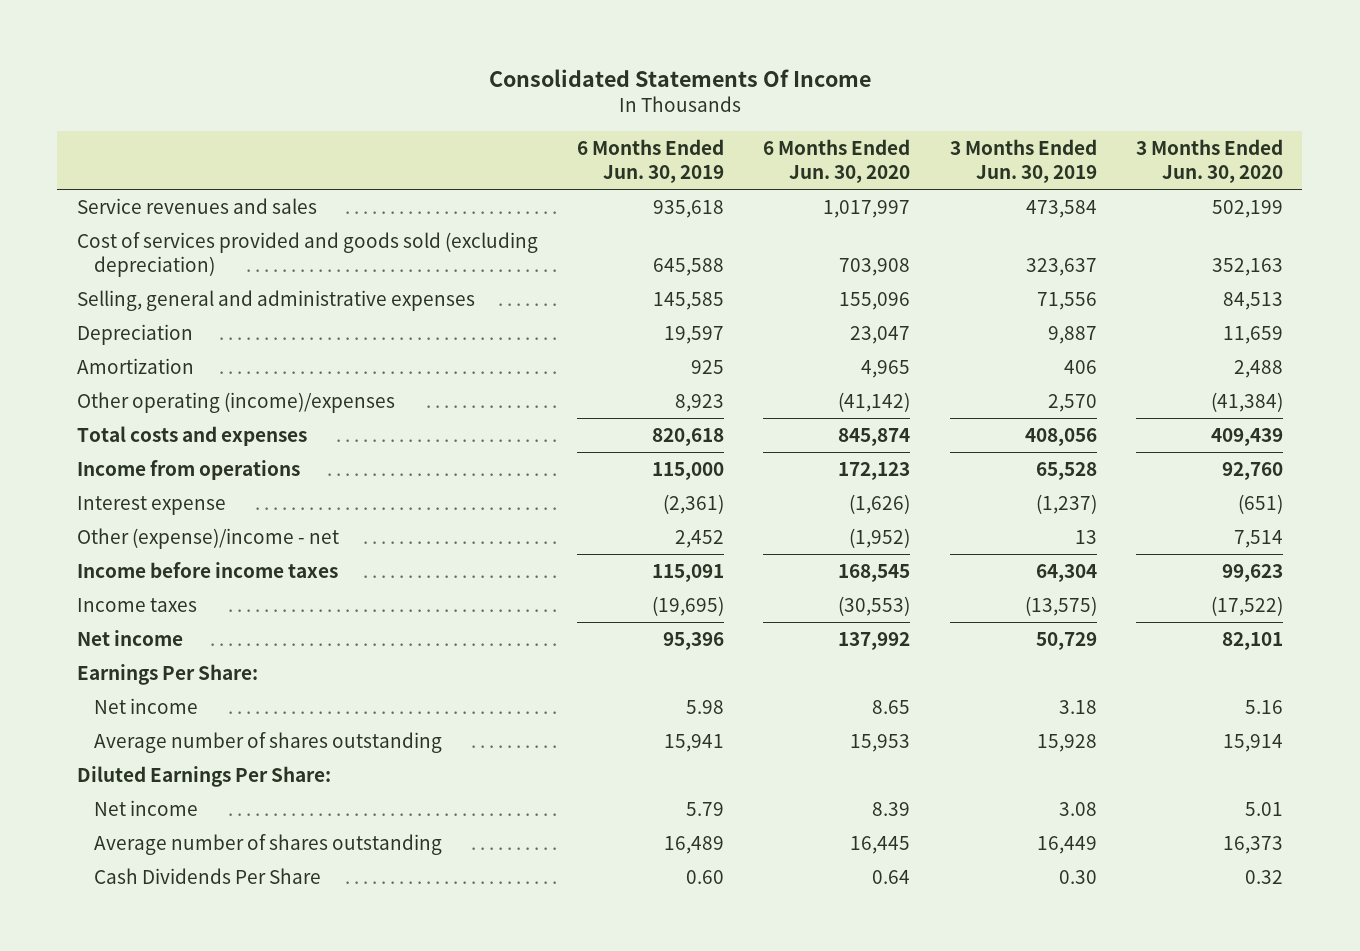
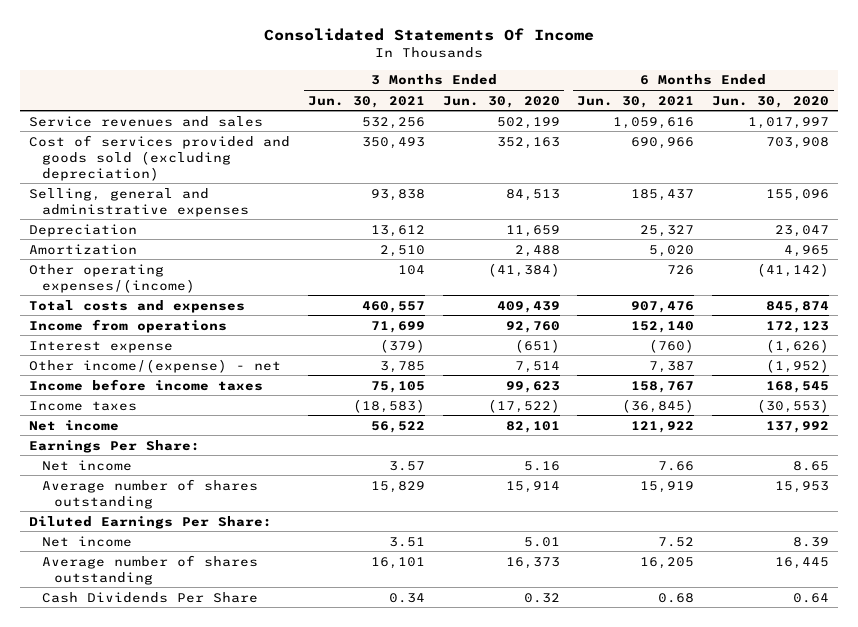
- | 6 Months Ended Jun. 30, 2019 | 6 Months Ended Jun. 30, 2020 | 3 Months Ended Jun. 30, 2019 | 3 Months Ended Jun. 30, 2020
+ | 3 Months Ended Jun. 30, 2021 | 3 Months Ended Jun. 30, 2020 | 6 Months Ended Jun. 30, 2021 | 6 Months Ended Jun. 30, 2020
- Other operating (income)/expenses | 8,923 | (41,142) | 2,570 | (41,384)
+ Other operating expenses/(income) | 104 | (41,384) | 726 | (41,142)
- Other (expense)/income - net | 2,452 | (1,952) | 13 | 7,514
+ Other income/(expense) - net | 3,785 | 7,514 | 7,387 | (1,952)

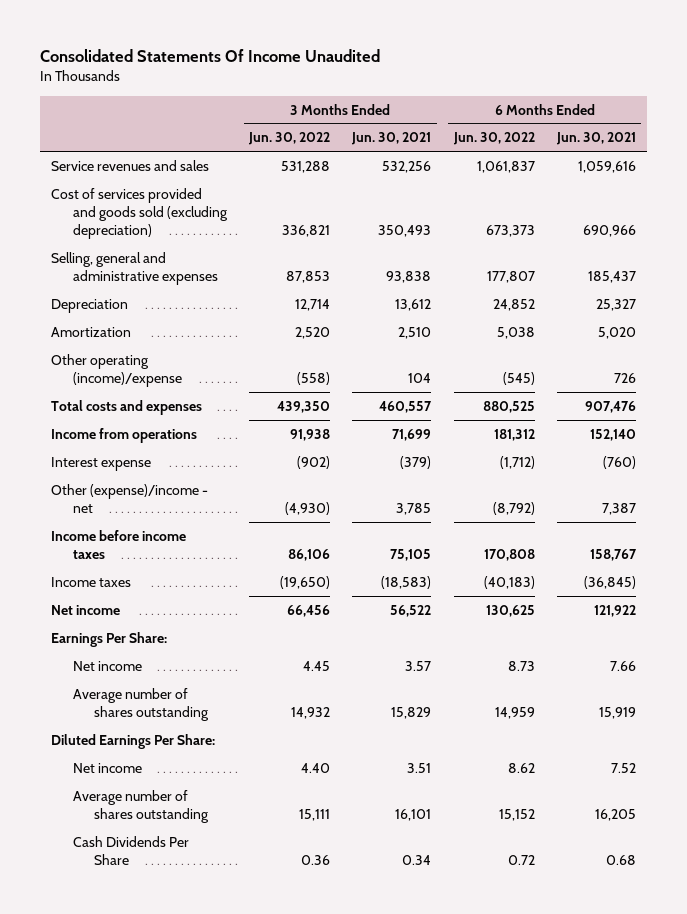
- Consolidated Statements Of Income
+ Consolidated Statements Of Income Unaudited
- | 3 Months Ended Jun. 30, 2021 | 3 Months Ended Jun. 30, 2020 | 6 Months Ended Jun. 30, 2021 | 6 Months Ended Jun. 30, 2020
+ | 3 Months Ended Jun. 30, 2022 | 3 Months Ended Jun. 30, 2021 | 6 Months Ended Jun. 30, 2022 | 6 Months Ended Jun. 30, 2021
- Other operating expenses/(income) | 104 | (41,384) | 726 | (41,142)
+ Other operating (income)/expense | (558) | 104 | (545) | 726
- Other income/(expense) - net | 3,785 | 7,514 | 7,387 | (1,952)
+ Other (expense)/income - net | (4,930) | 3,785 | (8,792) | 7,387

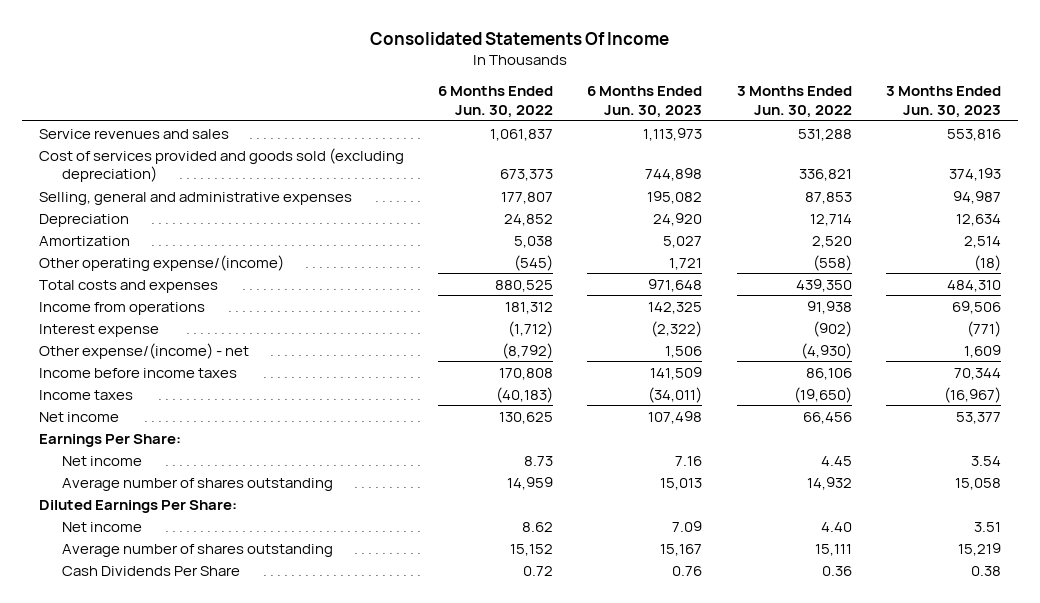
- Consolidated Statements Of Income Unaudited
+ Consolidated Statements Of Income
- | 3 Months Ended Jun. 30, 2022 | 3 Months Ended Jun. 30, 2021 | 6 Months Ended Jun. 30, 2022 | 6 Months Ended Jun. 30, 2021
+ | 6 Months Ended Jun. 30, 2022 | 6 Months Ended Jun. 30, 2023 | 3 Months Ended Jun. 30, 2022 | 3 Months Ended Jun. 30, 2023
- Other operating (income)/expense | (558) | 104 | (545) | 726
+ Other operating expense/(income) | (545) | 1,721 | (558) | (18)
- Other (expense)/income - net | (4,930) | 3,785 | (8,792) | 7,387
+ Other expense/(income) - net | (8,792) | 1,506 | (4,930) | 1,609

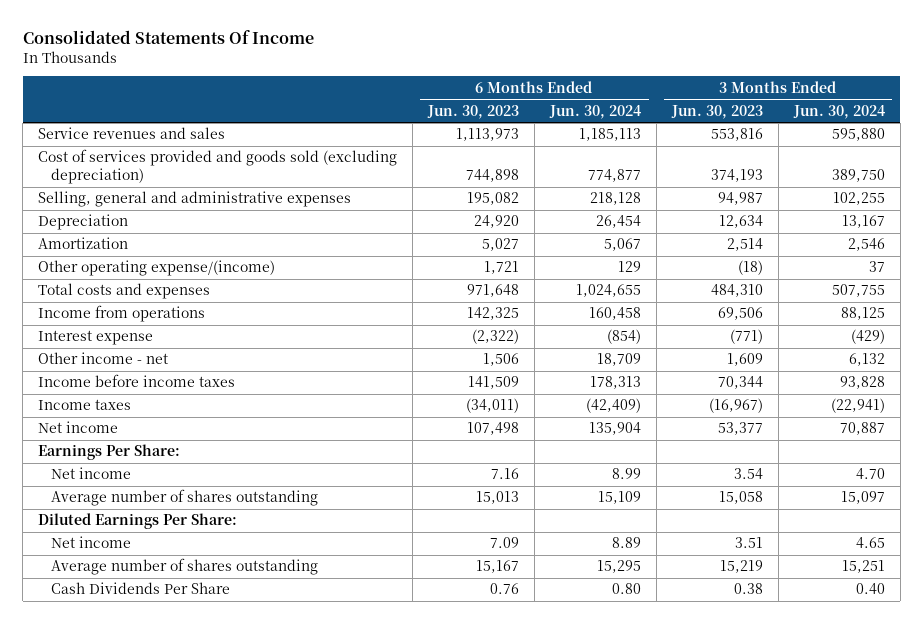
- | 6 Months Ended Jun. 30, 2022 | 6 Months Ended Jun. 30, 2023 | 3 Months Ended Jun. 30, 2022 | 3 Months Ended Jun. 30, 2023
+ | 6 Months Ended Jun. 30, 2023 | 6 Months Ended Jun. 30, 2024 | 3 Months Ended Jun. 30, 2023 | 3 Months Ended Jun. 30, 2024
- Other expense/(income) - net | (8,792) | 1,506 | (4,930) | 1,609
+ Other income - net | 1,506 | 18,709 | 1,609 | 6,132

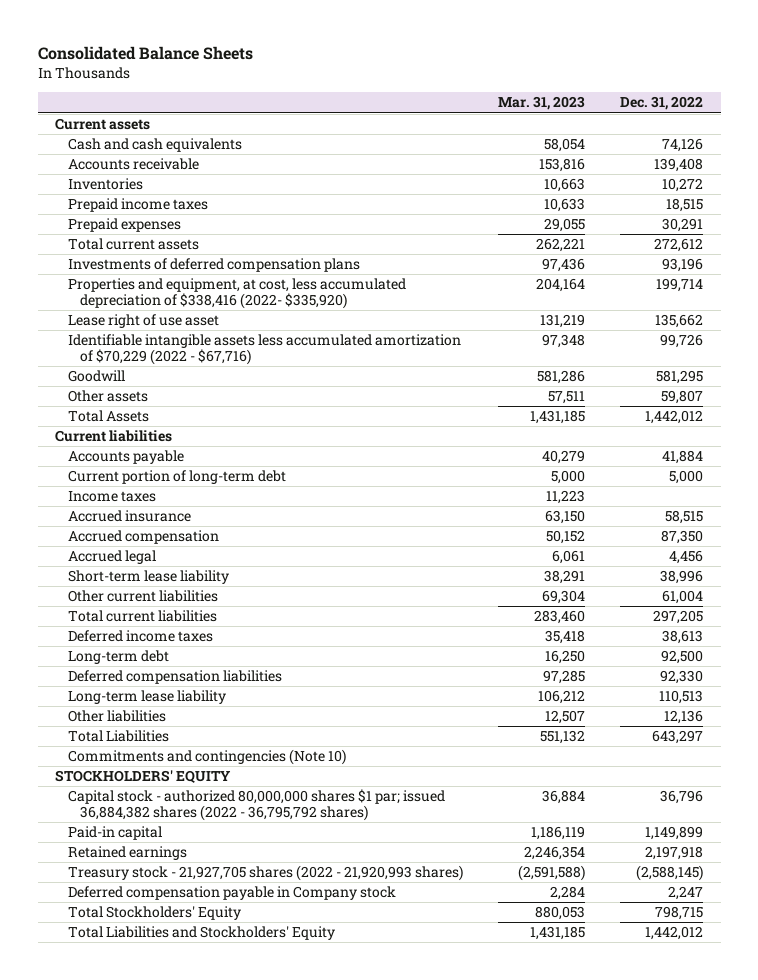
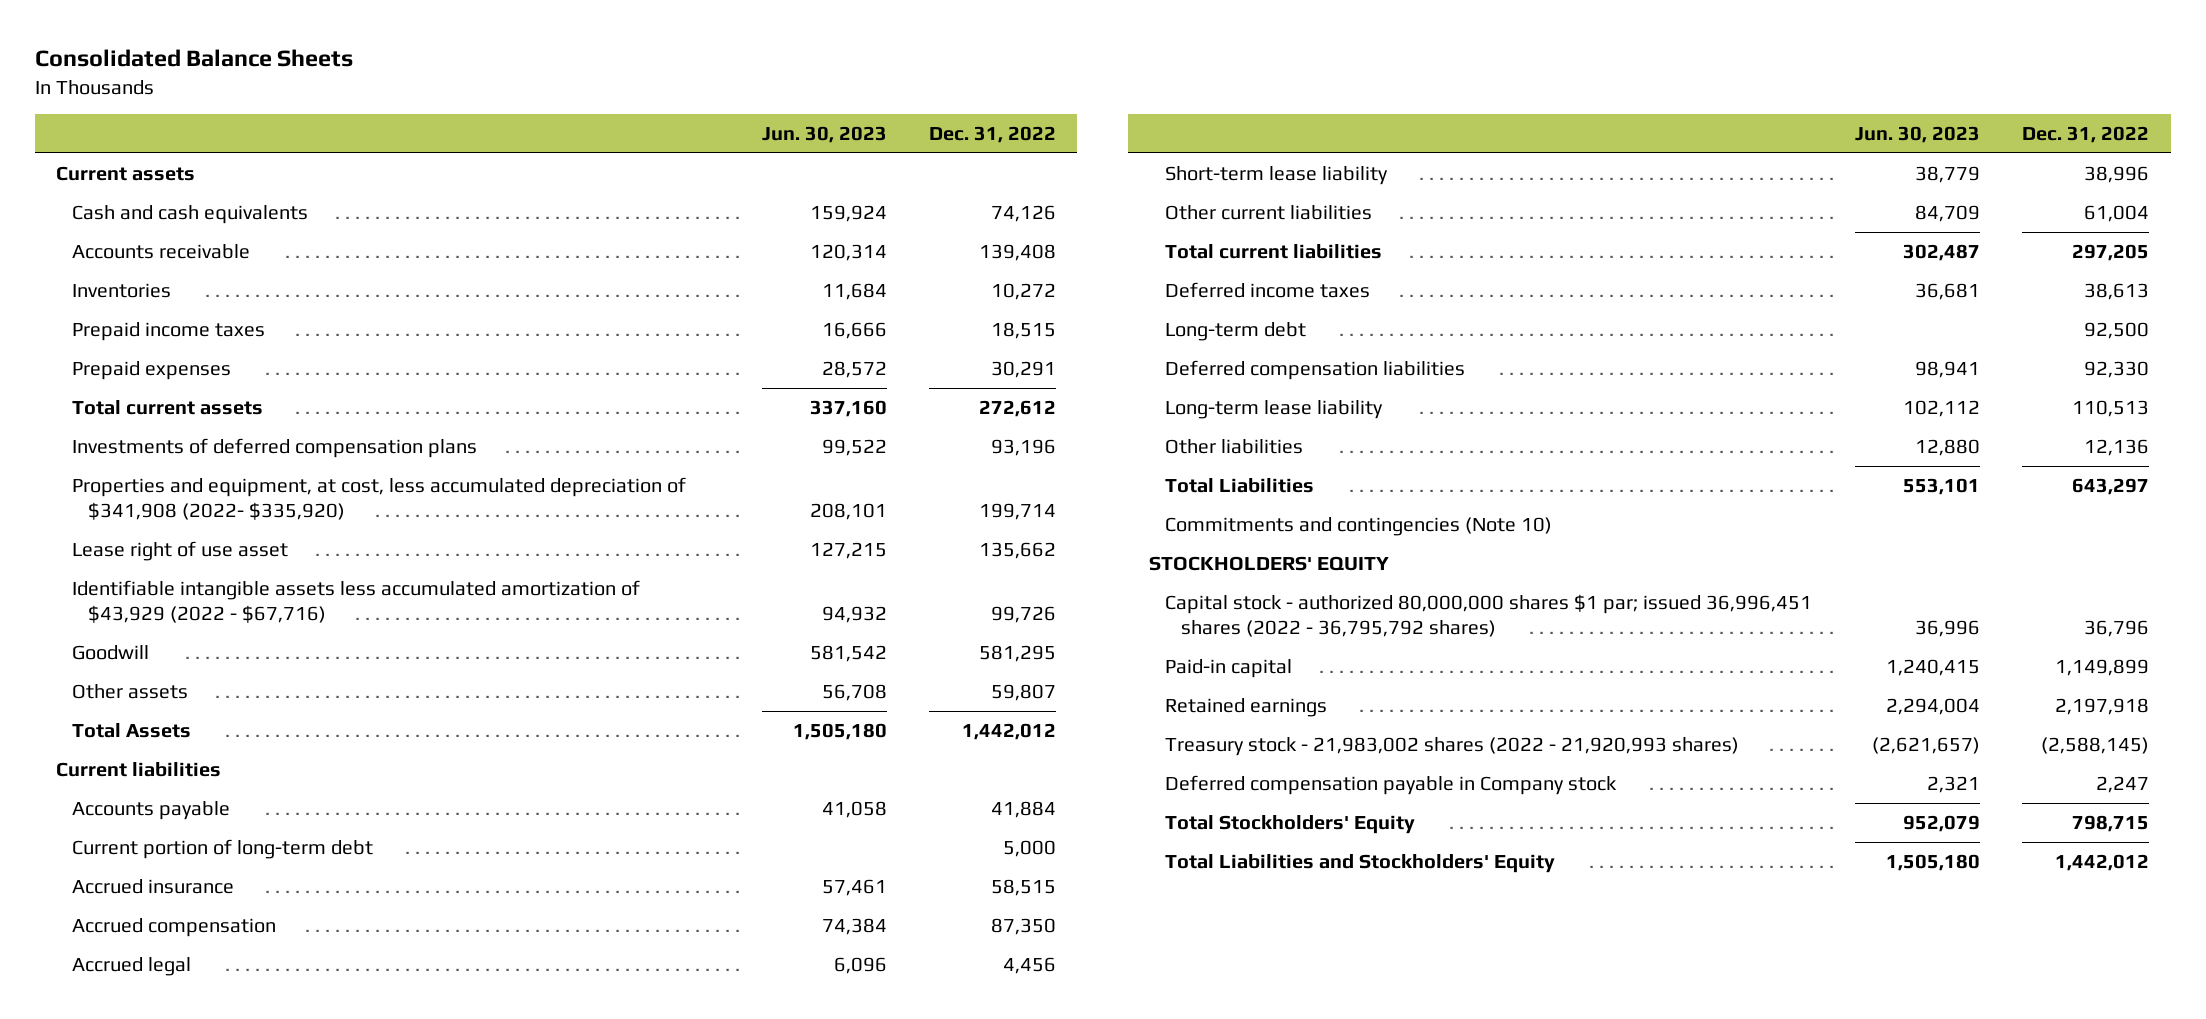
- | Mar. 31, 2023 | Dec. 31, 2022
+ | Jun. 30, 2023 | Dec. 31, 2022
- Properties and equipment, at cost, less accumulated depreciation of $338,416 (2022- $335,920) | 204,164 | 199,714
+ Properties and equipment, at cost, less accumulated depreciation of $341,908 (2022- $335,920) | 208,101 | 199,714
- Identifiable intangible assets less accumulated amortization of $70,229 (2022 - $67,716) | 97,348 | 99,726
+ Identifiable intangible assets less accumulated amortization of $43,929 (2022 - $67,716) | 94,932 | 99,726
- Income taxes | 11,223 |
- Capital stock - authorized 80,000,000 shares $1 par; issued 36,884,382 shares (2022 - 36,795,792 shares) | 36,884 | 36,796
+ Capital stock - authorized 80,000,000 shares $1 par; issued 36,996,451 shares (2022 - 36,795,792 shares) | 36,996 | 36,796
- Treasury stock - 21,927,705 shares (2022 - 21,920,993 shares) | (2,591,588) | (2,588,145)
+ Treasury stock - 21,983,002 shares (2022 - 21,920,993 shares) | (2,621,657) | (2,588,145)

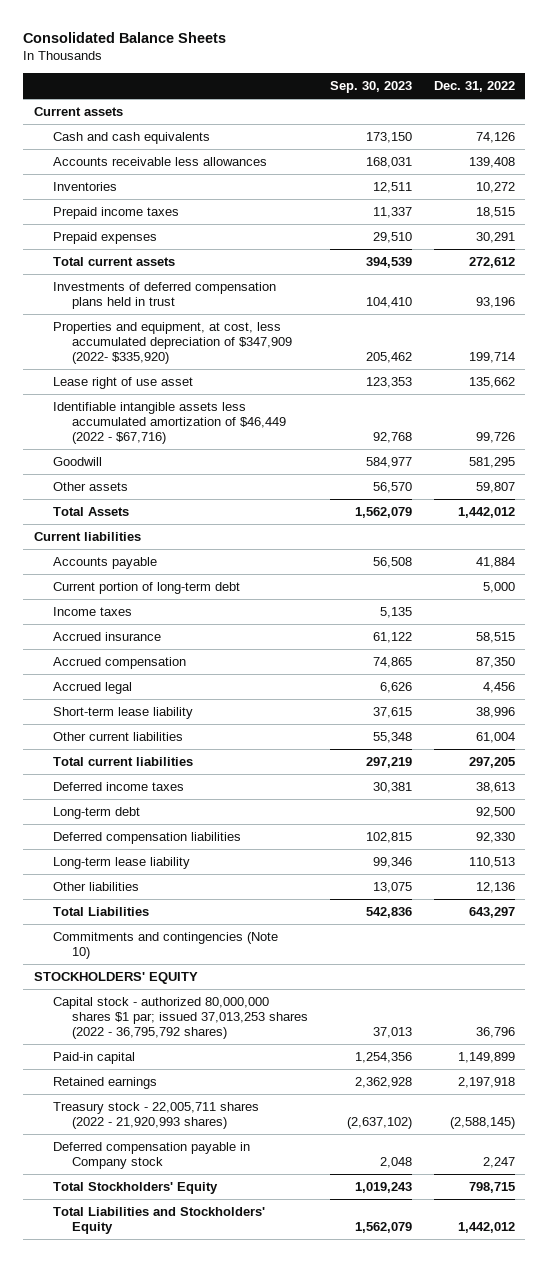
- | Jun. 30, 2023 | Dec. 31, 2022
+ | Sep. 30, 2023 | Dec. 31, 2022
- Accounts receivable | 120,314 | 139,408
+ Accounts receivable less allowances | 168,031 | 139,408
- Investments of deferred compensation plans | 99,522 | 93,196
- Properties and equipment, at cost, less accumulated depreciation of $341,908 (2022- $335,920) | 208,101 | 199,714
+ Investments of deferred compensation plans held in trust | 104,410 | 93,196
+ Properties and equipment, at cost, less accumulated depreciation of $347,909 (2022- $335,920) | 205,462 | 199,714
- Identifiable intangible assets less accumulated amortization of $43,929 (2022 - $67,716) | 94,932 | 99,726
+ Identifiable intangible assets less accumulated amortization of $46,449 (2022 - $67,716) | 92,768 | 99,726
+ Income taxes | 5,135 |
- Capital stock - authorized 80,000,000 shares $1 par; issued 36,996,451 shares (2022 - 36,795,792 shares) | 36,996 | 36,796
+ Capital stock - authorized 80,000,000 shares $1 par; issued 37,013,253 shares (2022 - 36,795,792 shares) | 37,013 | 36,796
- Treasury stock - 21,983,002 shares (2022 - 21,920,993 shares) | (2,621,657) | (2,588,145)
+ Treasury stock - 22,005,711 shares (2022 - 21,920,993 shares) | (2,637,102) | (2,588,145)

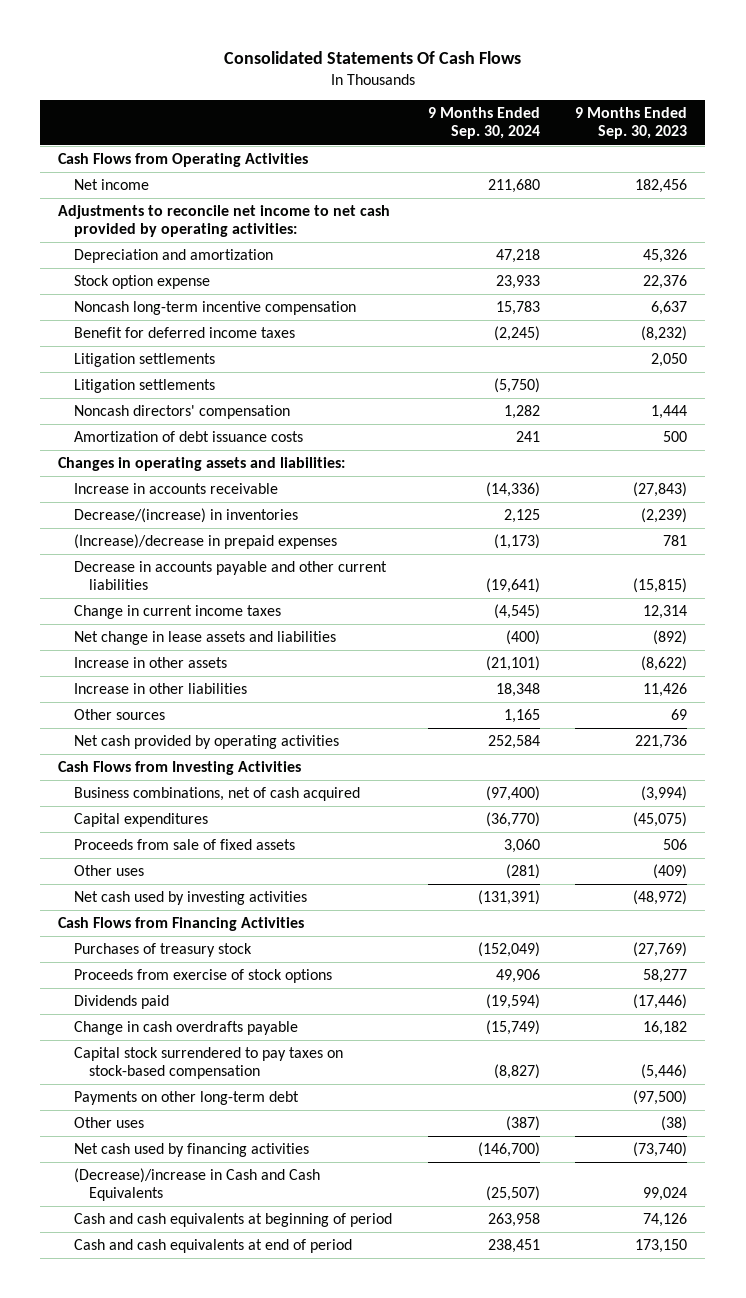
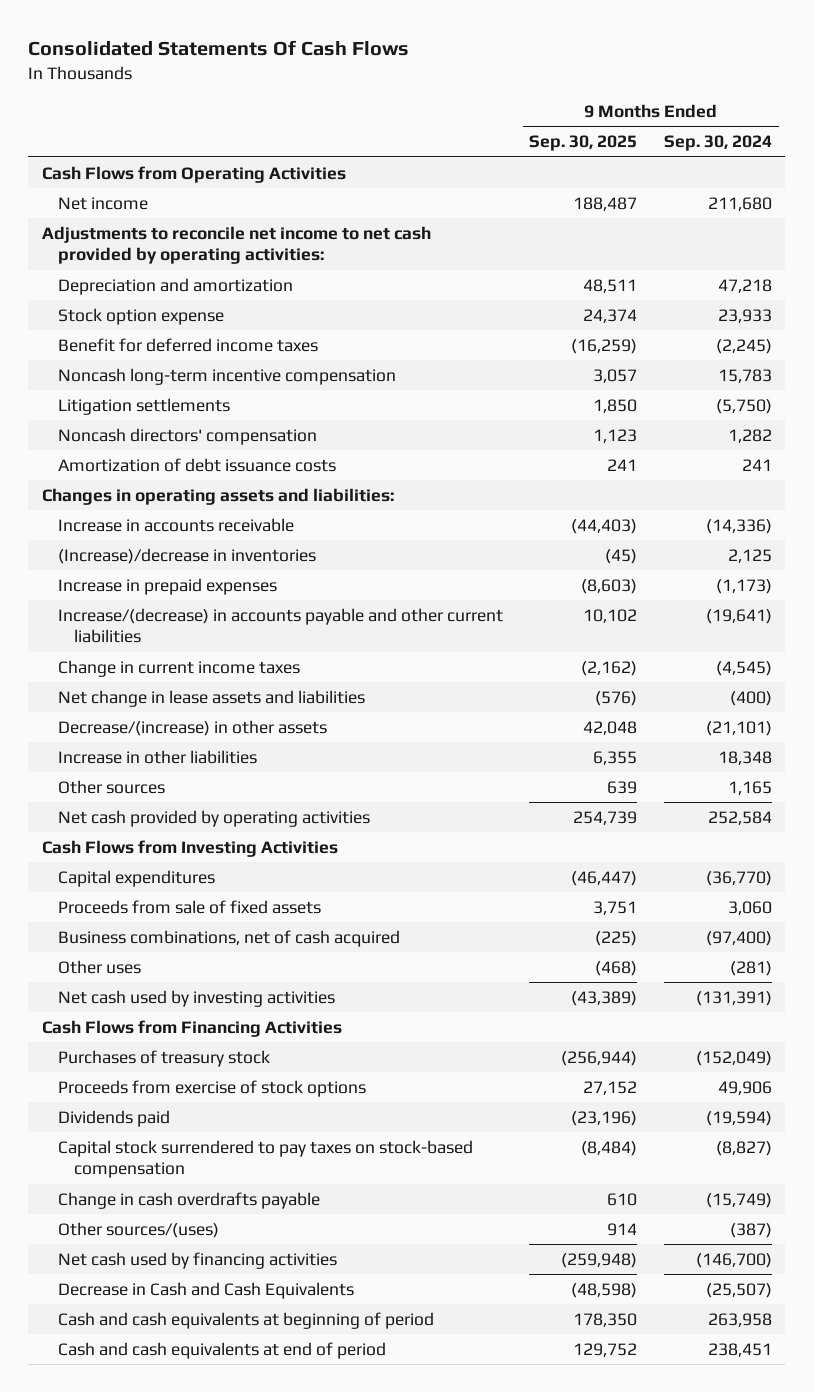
- | 9 Months Ended Sep. 30, 2024 | 9 Months Ended Sep. 30, 2023
+ | 9 Months Ended Sep. 30, 2025 | 9 Months Ended Sep. 30, 2024
- Litigation settlements | | 2,050
moved down: Noncash long-term incentive compensation | 3,057 | 15,783
- Decrease/(increase) in inventories | 2,125 | (2,239)
- (Increase)/decrease in prepaid expenses | (1,173) | 781
- Decrease in accounts payable and other current liabilities | (19,641) | (15,815)
+ (Increase)/decrease in inventories | (45) | 2,125
+ Increase in prepaid expenses | (8,603) | (1,173)
+ Increase/(decrease) in accounts payable and other current liabilities | 10,102 | (19,641)
- Increase in other assets | (21,101) | (8,622)
+ Decrease/(increase) in other assets | 42,048 | (21,101)
moved down: Business combinations, net of cash acquired | (225) | (97,400)
- Payments on other long-term debt | | (97,500)
- Other uses | (387) | (38)
moved down: Change in cash overdrafts payable | 610 | (15,749)
+ Other sources/(uses) | 914 | (387)
- (Decrease)/increase in Cash and Cash Equivalents | (25,507) | 99,024
+ Decrease in Cash and Cash Equivalents | (48,598) | (25,507)

